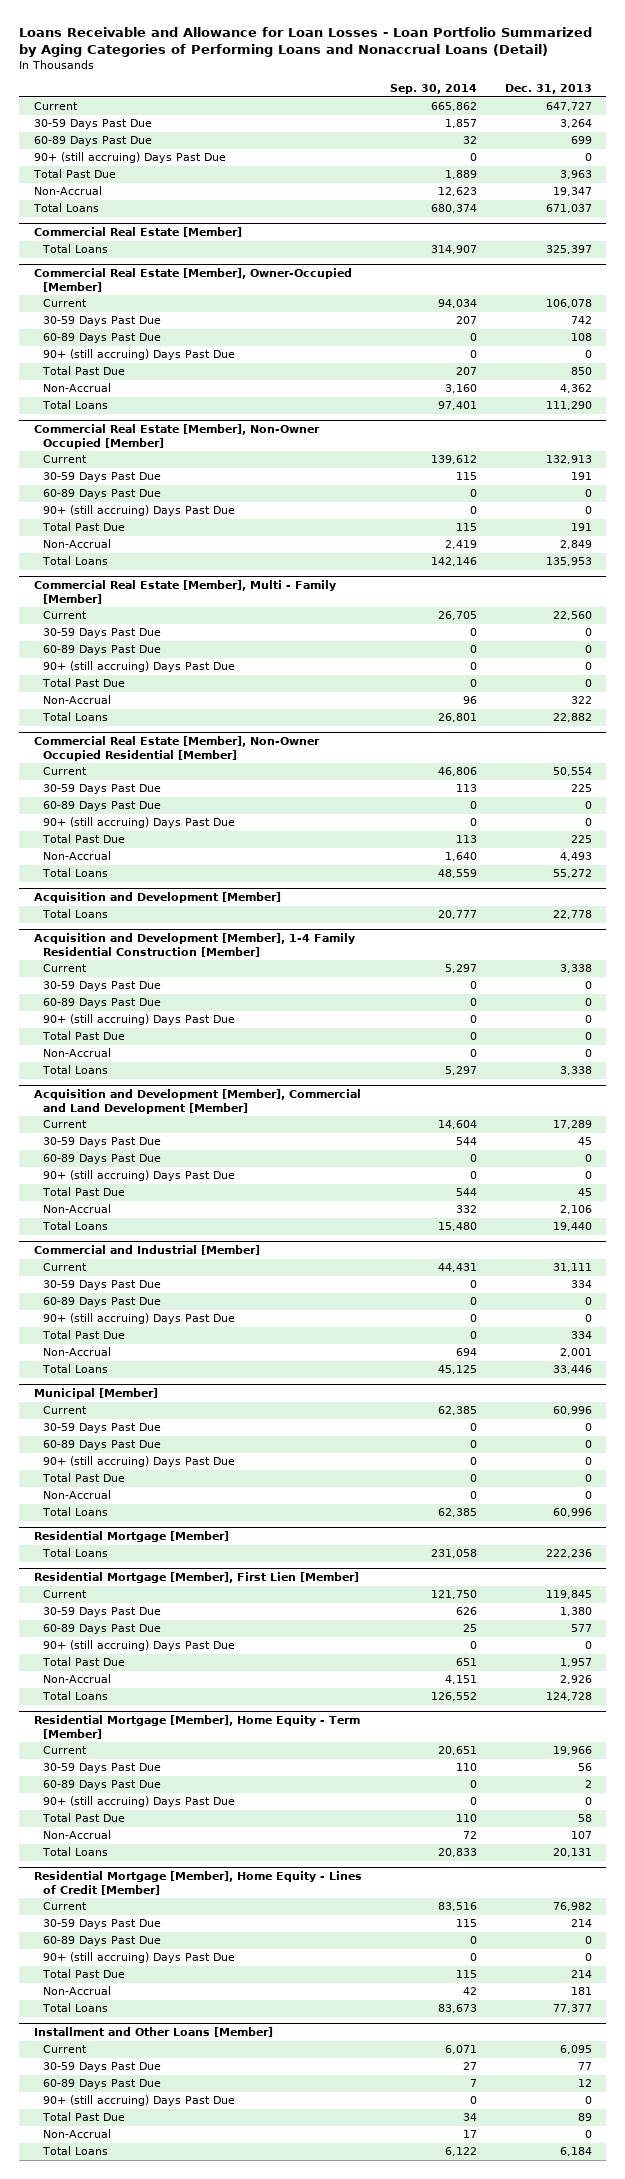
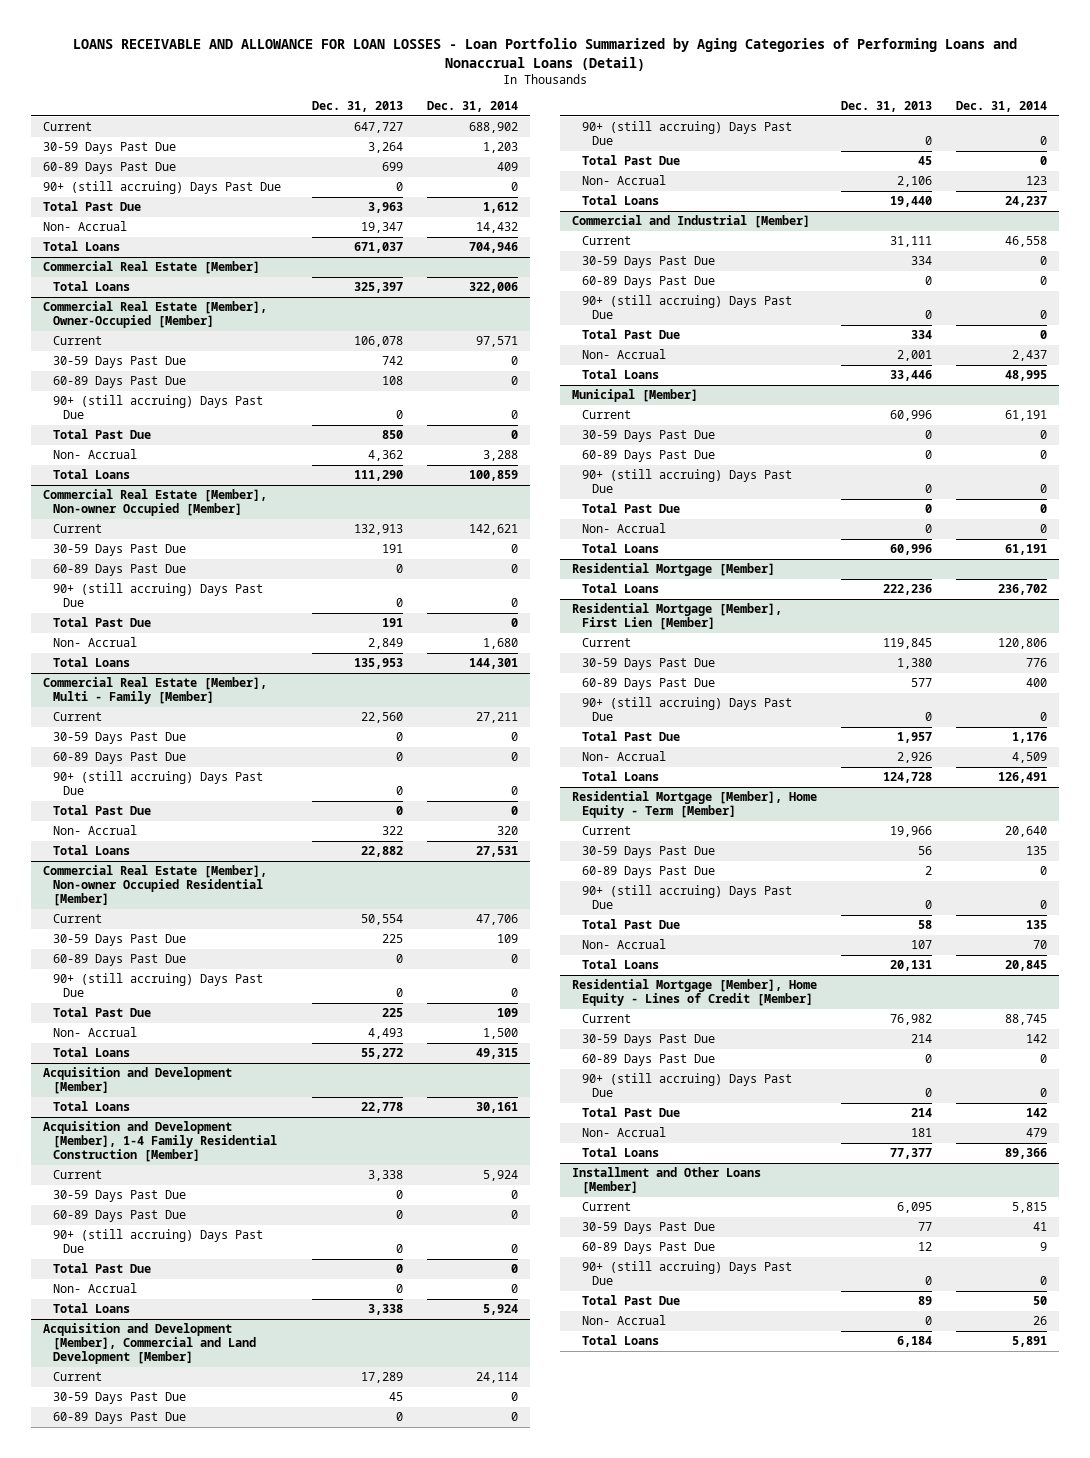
- Loans Receivable and Allowance for Loan Losses - Loan Portfolio Summarized by Aging Categories of Performing Loans and Nonaccrual Loans (Detail)
+ LOANS RECEIVABLE AND ALLOWANCE FOR LOAN LOSSES - Loan Portfolio Summarized by Aging Categories of Performing Loans and Nonaccrual Loans (Detail)
- | Sep. 30, 2014 | Dec. 31, 2013
+ | Dec. 31, 2013 | Dec. 31, 2014
- Non-Accrual | 12,623 | 19,347
+ Non- Accrual | 19,347 | 14,432
@ Commercial Real Estate [Member], Owner-Occupied [Member]
- Non-Accrual | 3,160 | 4,362
+ Non- Accrual | 4,362 | 3,288
- Commercial Real Estate [Member], Non-Owner Occupied [Member]
+ Commercial Real Estate [Member], Non-owner Occupied [Member]
- Non-Accrual | 2,419 | 2,849
+ Non- Accrual | 2,849 | 1,680
@ Commercial Real Estate [Member], Multi - Family [Member]
- Non-Accrual | 96 | 322
+ Non- Accrual | 322 | 320
- Commercial Real Estate [Member], Non-Owner Occupied Residential [Member]
+ Commercial Real Estate [Member], Non-owner Occupied Residential [Member]
- Non-Accrual | 1,640 | 4,493
+ Non- Accrual | 4,493 | 1,500
@ Acquisition and Development [Member], 1-4 Family Residential Construction [Member]
- Non-Accrual | 0 | 0
+ Non- Accrual | 0 | 0
@ Acquisition and Development [Member], Commercial and Land Development [Member]
- Non-Accrual | 332 | 2,106
+ Non- Accrual | 2,106 | 123
@ Commercial and Industrial [Member]
- Non-Accrual | 694 | 2,001
+ Non- Accrual | 2,001 | 2,437
@ Municipal [Member]
- Non-Accrual | 0 | 0
+ Non- Accrual | 0 | 0
@ Residential Mortgage [Member], First Lien [Member]
- Non-Accrual | 4,151 | 2,926
+ Non- Accrual | 2,926 | 4,509
@ Residential Mortgage [Member], Home Equity - Term [Member]
- Non-Accrual | 72 | 107
+ Non- Accrual | 107 | 70
@ Residential Mortgage [Member], Home Equity - Lines of Credit [Member]
- Non-Accrual | 42 | 181
+ Non- Accrual | 181 | 479
@ Installment and Other Loans [Member]
- Non-Accrual | 17 | 0
+ Non- Accrual | 0 | 26

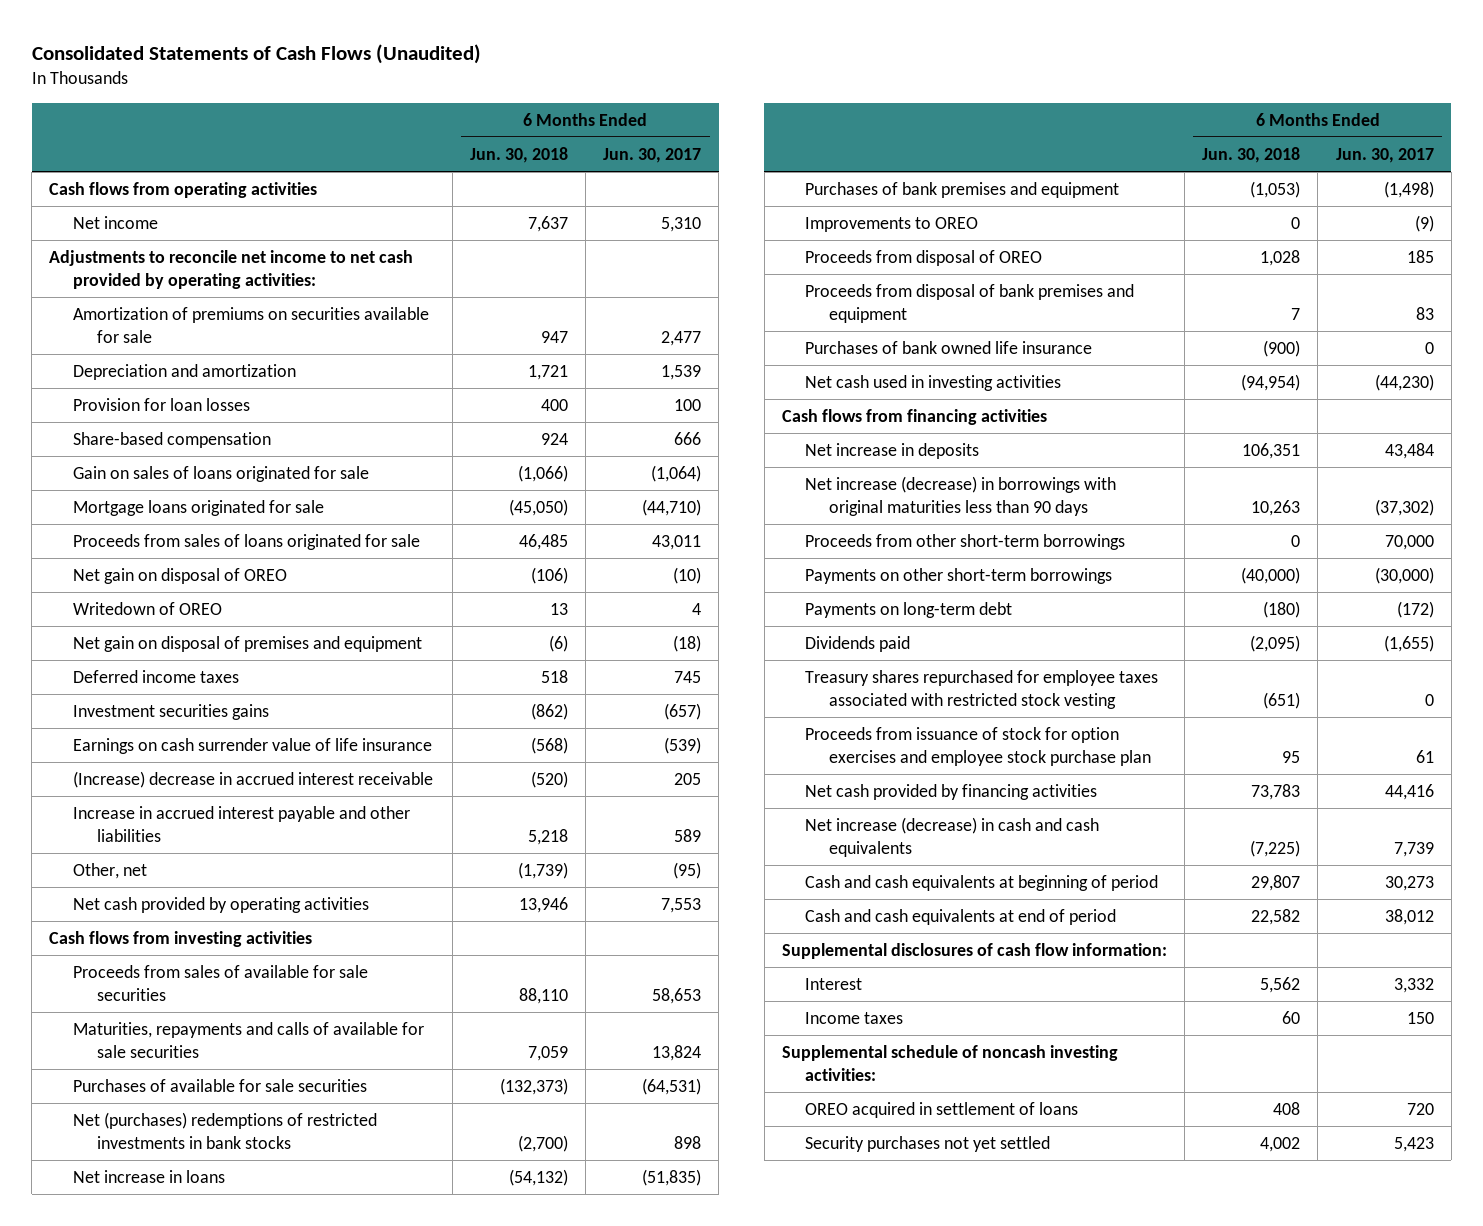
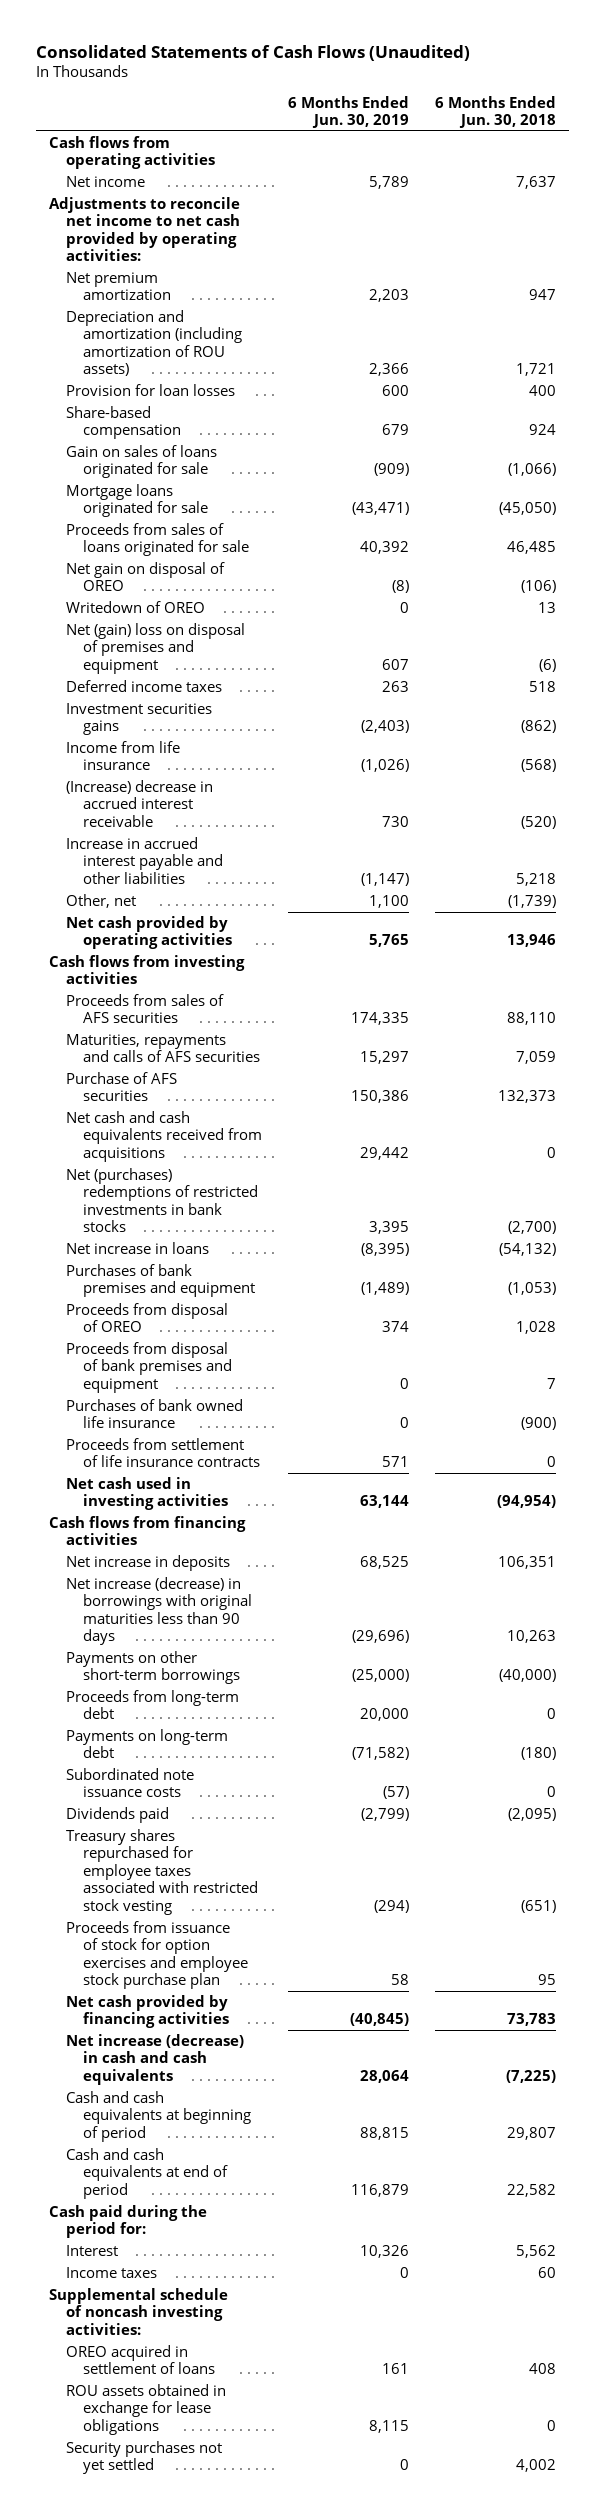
- | 6 Months Ended Jun. 30, 2018 | 6 Months Ended Jun. 30, 2017
+ | 6 Months Ended Jun. 30, 2019 | 6 Months Ended Jun. 30, 2018
- Amortization of premiums on securities available for sale | 947 | 2,477
- Depreciation and amortization | 1,721 | 1,539
+ Net premium amortization | 2,203 | 947
+ Depreciation and amortization (including amortization of ROU assets) | 2,366 | 1,721
- Net gain on disposal of premises and equipment | (6) | (18)
+ Net (gain) loss on disposal of premises and equipment | 607 | (6)
- Earnings on cash surrender value of life insurance | (568) | (539)
+ Income from life insurance | (1,026) | (568)
- Proceeds from sales of available for sale securities | 88,110 | 58,653
- Maturities, repayments and calls of available for sale securities | 7,059 | 13,824
- Purchases of available for sale securities | (132,373) | (64,531)
+ Proceeds from sales of AFS securities | 174,335 | 88,110
+ Maturities, repayments and calls of AFS securities | 15,297 | 7,059
+ Purchase of AFS securities | 150,386 | 132,373
+ Net cash and cash equivalents received from acquisitions | 29,442 | 0
- Improvements to OREO | 0 | (9)
+ Proceeds from settlement of life insurance contracts | 571 | 0
- Proceeds from other short-term borrowings | 0 | 70,000
+ Proceeds from long-term debt | 20,000 | 0
+ Subordinated note issuance costs | (57) | 0
- Supplemental disclosures of cash flow information:
+ Cash paid during the period for:
+ ROU assets obtained in exchange for lease obligations | 8,115 | 0

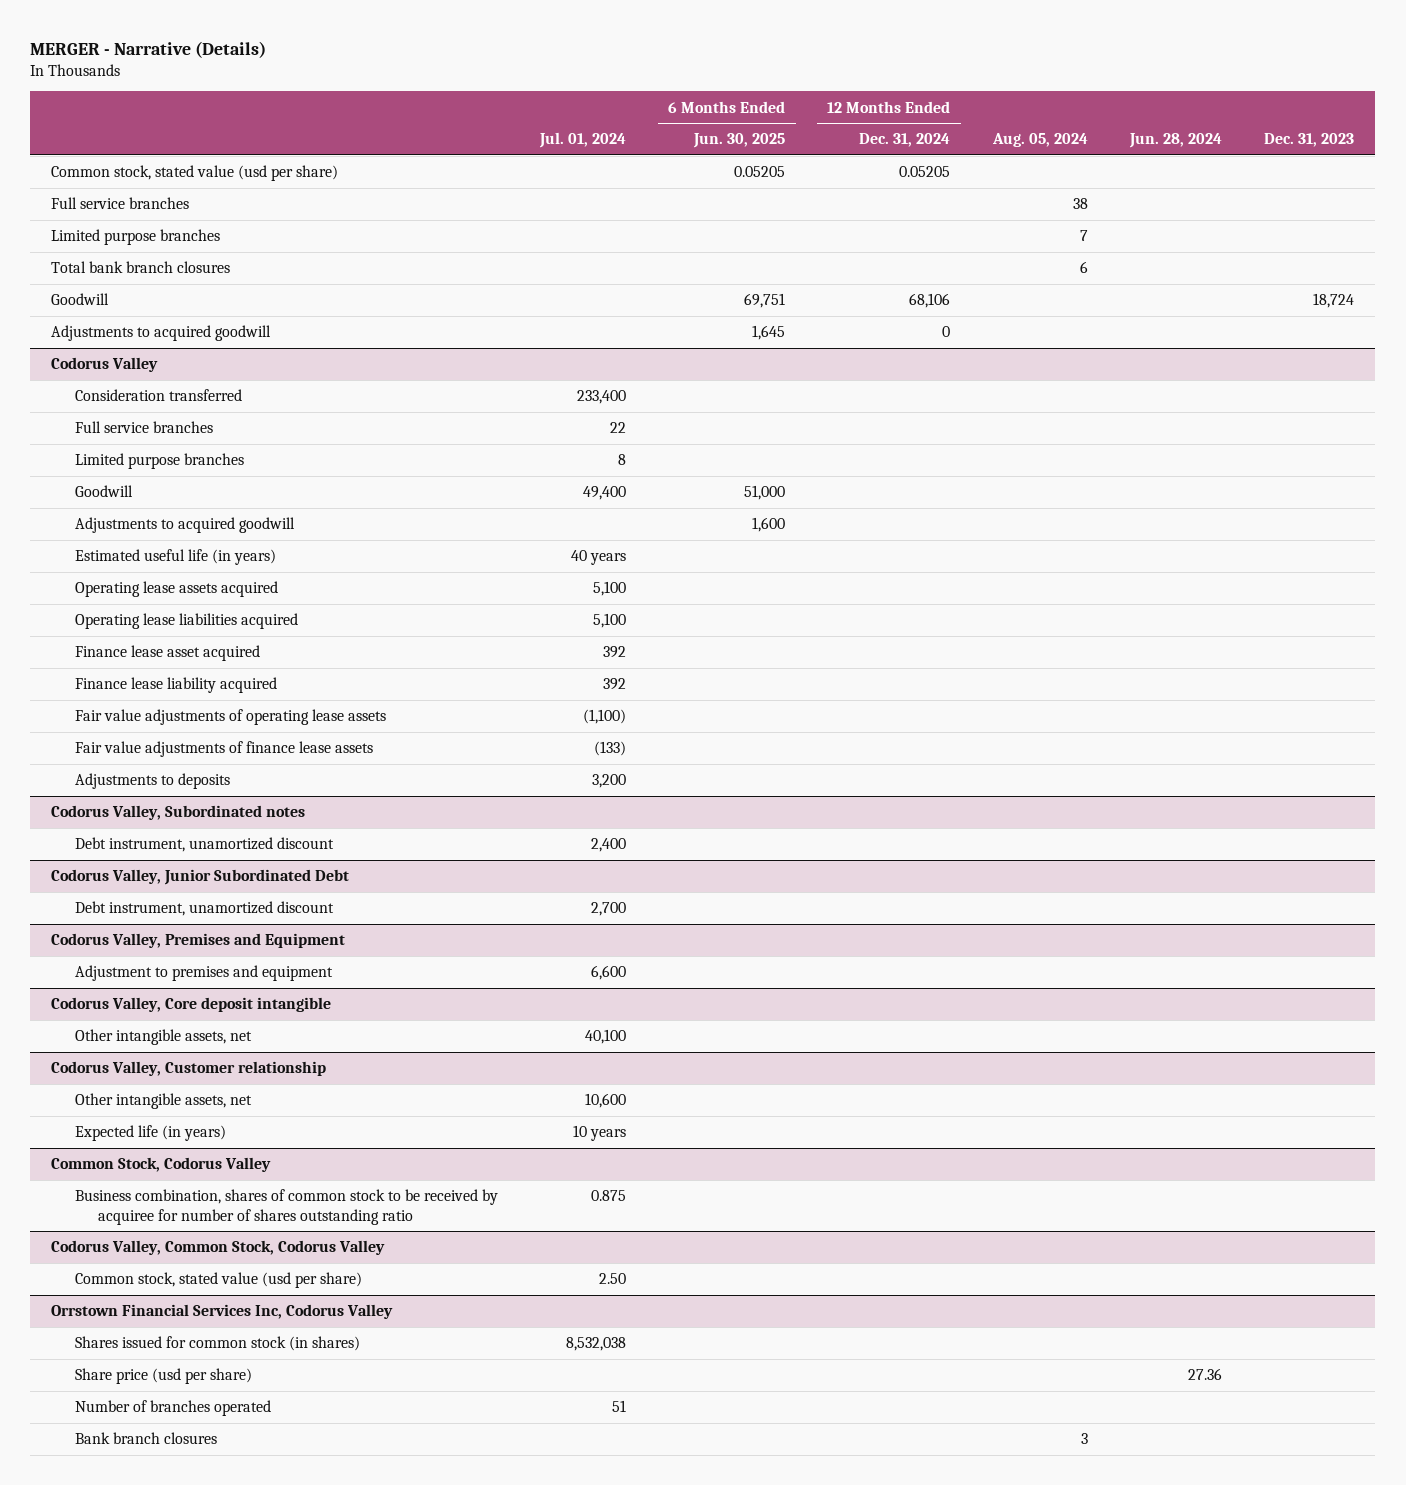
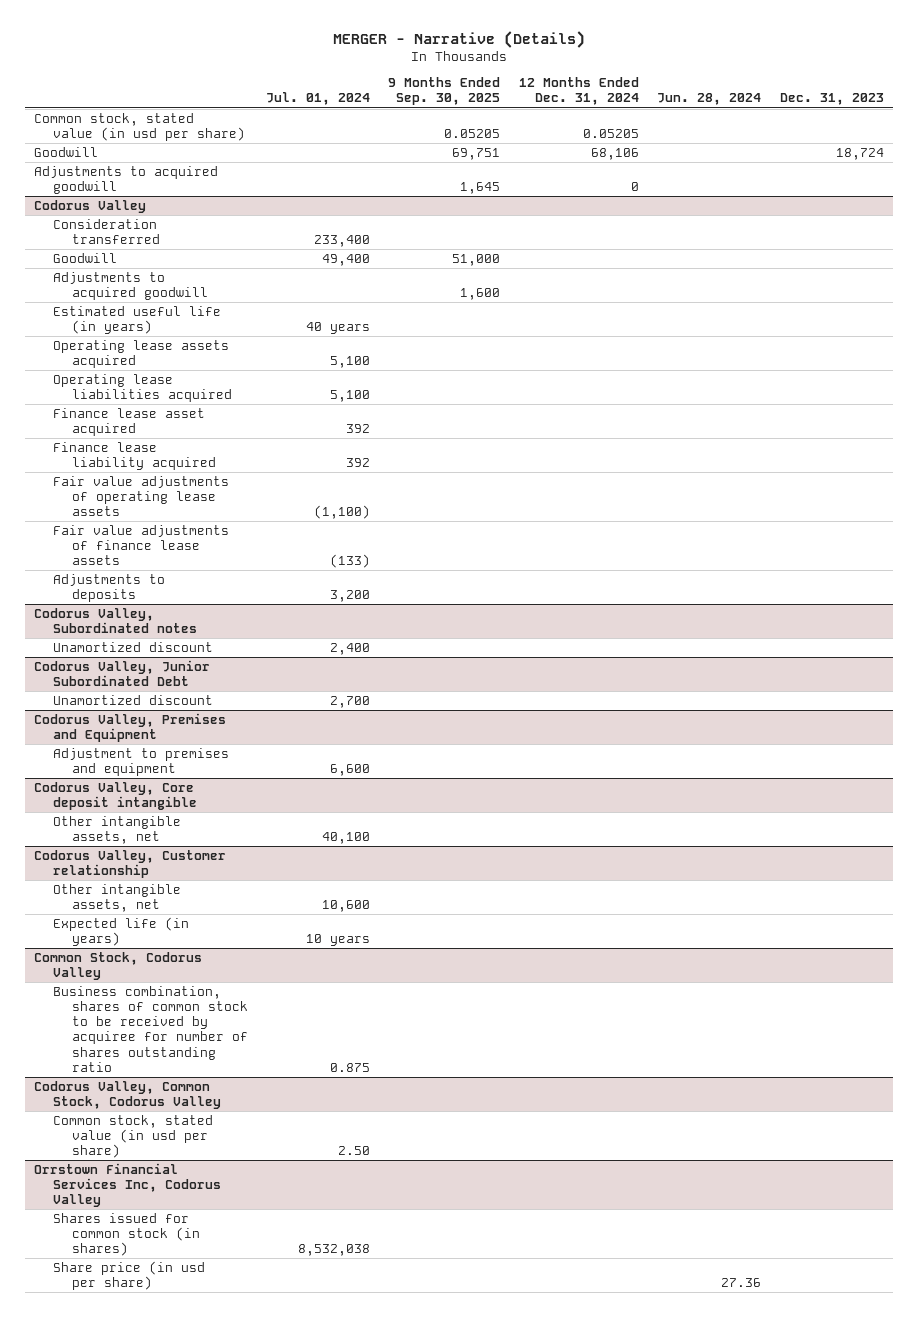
- | Jul. 01, 2024 | 6 Months Ended Jun. 30, 2025 | 12 Months Ended Dec. 31, 2024 | Aug. 05, 2024 | Jun. 28, 2024 | Dec. 31, 2023
+ | Jul. 01, 2024 | 9 Months Ended Sep. 30, 2025 | 12 Months Ended Dec. 31, 2024 | Jun. 28, 2024 | Dec. 31, 2023
- Common stock, stated value (usd per share) | | 0.05205 | 0.05205 | | |
- Full service branches | | | | 38 | |
- Limited purpose branches | | | | 7 | |
- Total bank branch closures | | | | 6 | |
+ Common stock, stated value (in usd per share) | | 0.05205 | 0.05205 | |
@ Codorus Valley
- Full service branches | 22 | | | | |
- Limited purpose branches | 8 | | | | |
@ Codorus Valley, Subordinated notes
- Debt instrument, unamortized discount | 2,400 | | | | |
+ Unamortized discount | 2,400 | | | |
@ Codorus Valley, Junior Subordinated Debt
- Debt instrument, unamortized discount | 2,700 | | | | |
+ Unamortized discount | 2,700 | | | |
@ Codorus Valley, Common Stock, Codorus Valley
- Common stock, stated value (usd per share) | 2.50 | | | | |
+ Common stock, stated value (in usd per share) | 2.50 | | | |
@ Orrstown Financial Services Inc, Codorus Valley
- Share price (usd per share) | | | | | 27.36 |
- Number of branches operated | 51 | | | | |
- Bank branch closures | | | | 3 | |
+ Share price (in usd per share) | | | | 27.36 |

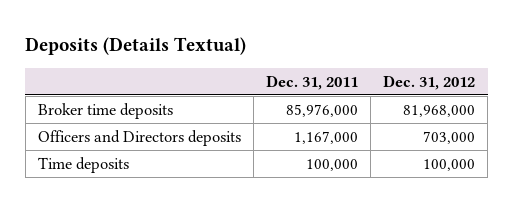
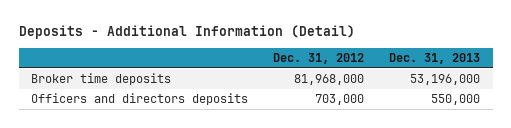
- Deposits (Details Textual)
+ Deposits - Additional Information (Detail)
- | Dec. 31, 2011 | Dec. 31, 2012
+ | Dec. 31, 2012 | Dec. 31, 2013
- Officers and Directors deposits | 1,167,000 | 703,000
- Time deposits | 100,000 | 100,000
+ Officers and directors deposits | 703,000 | 550,000

